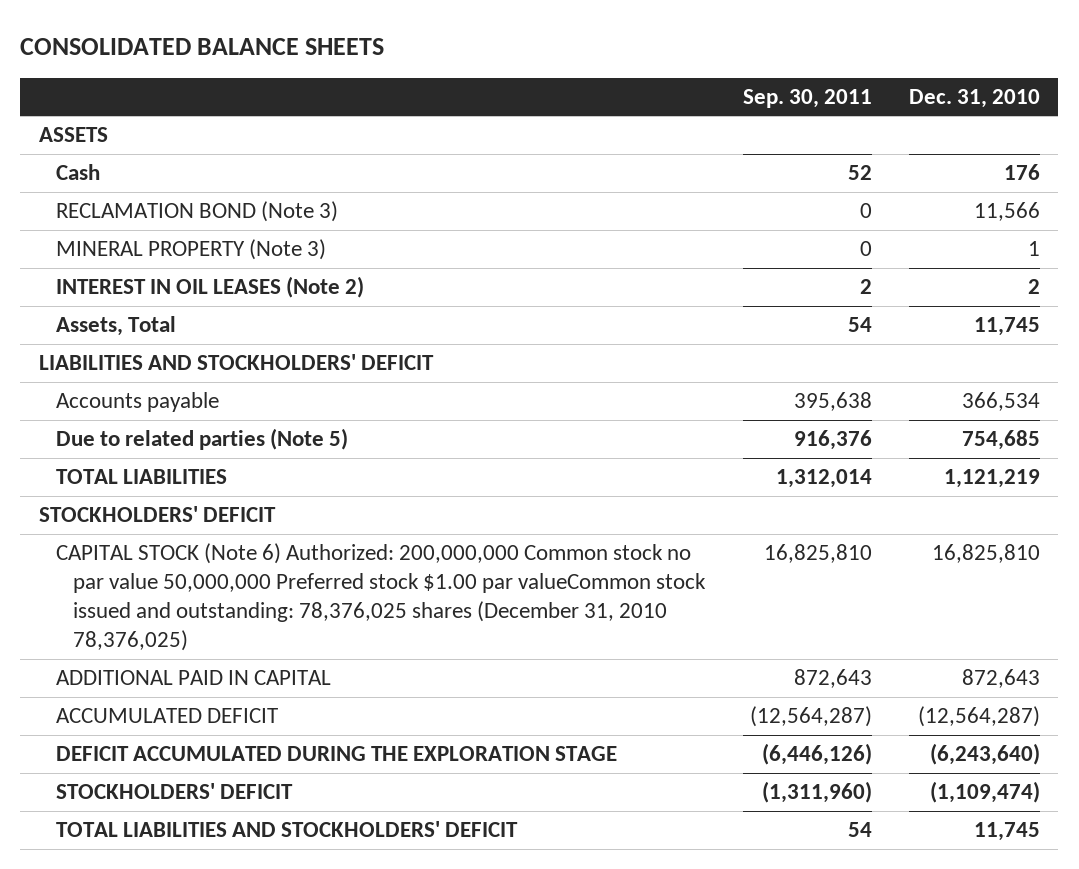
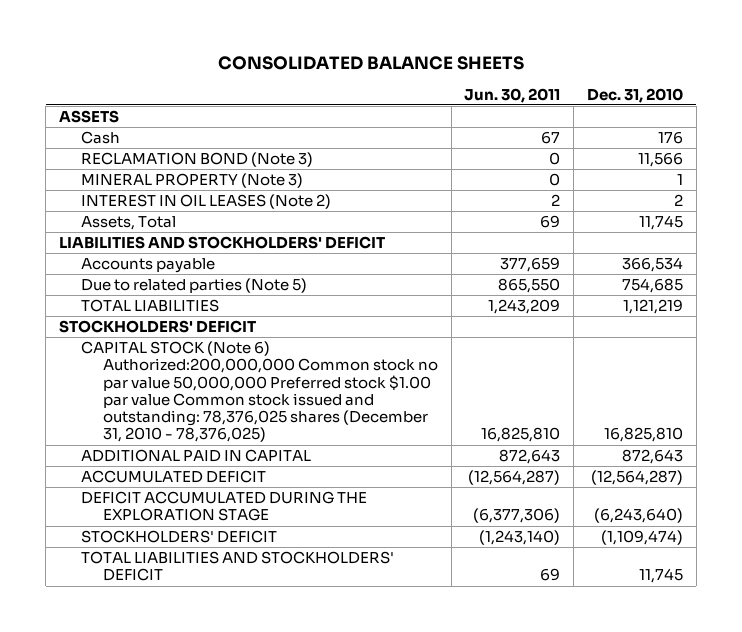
- | Sep. 30, 2011 | Dec. 31, 2010
+ | Jun. 30, 2011 | Dec. 31, 2010
- CAPITAL STOCK (Note 6) Authorized: 200,000,000 Common stock no par value 50,000,000 Preferred stock $1.00 par valueCommon stock issued and outstanding: 78,376,025 shares (December 31, 2010 78,376,025) | 16,825,810 | 16,825,810
+ CAPITAL STOCK (Note 6) Authorized:200,000,000 Common stock no par value 50,000,000 Preferred stock $1.00 par value Common stock issued and outstanding: 78,376,025 shares (December 31, 2010 - 78,376,025) | 16,825,810 | 16,825,810

